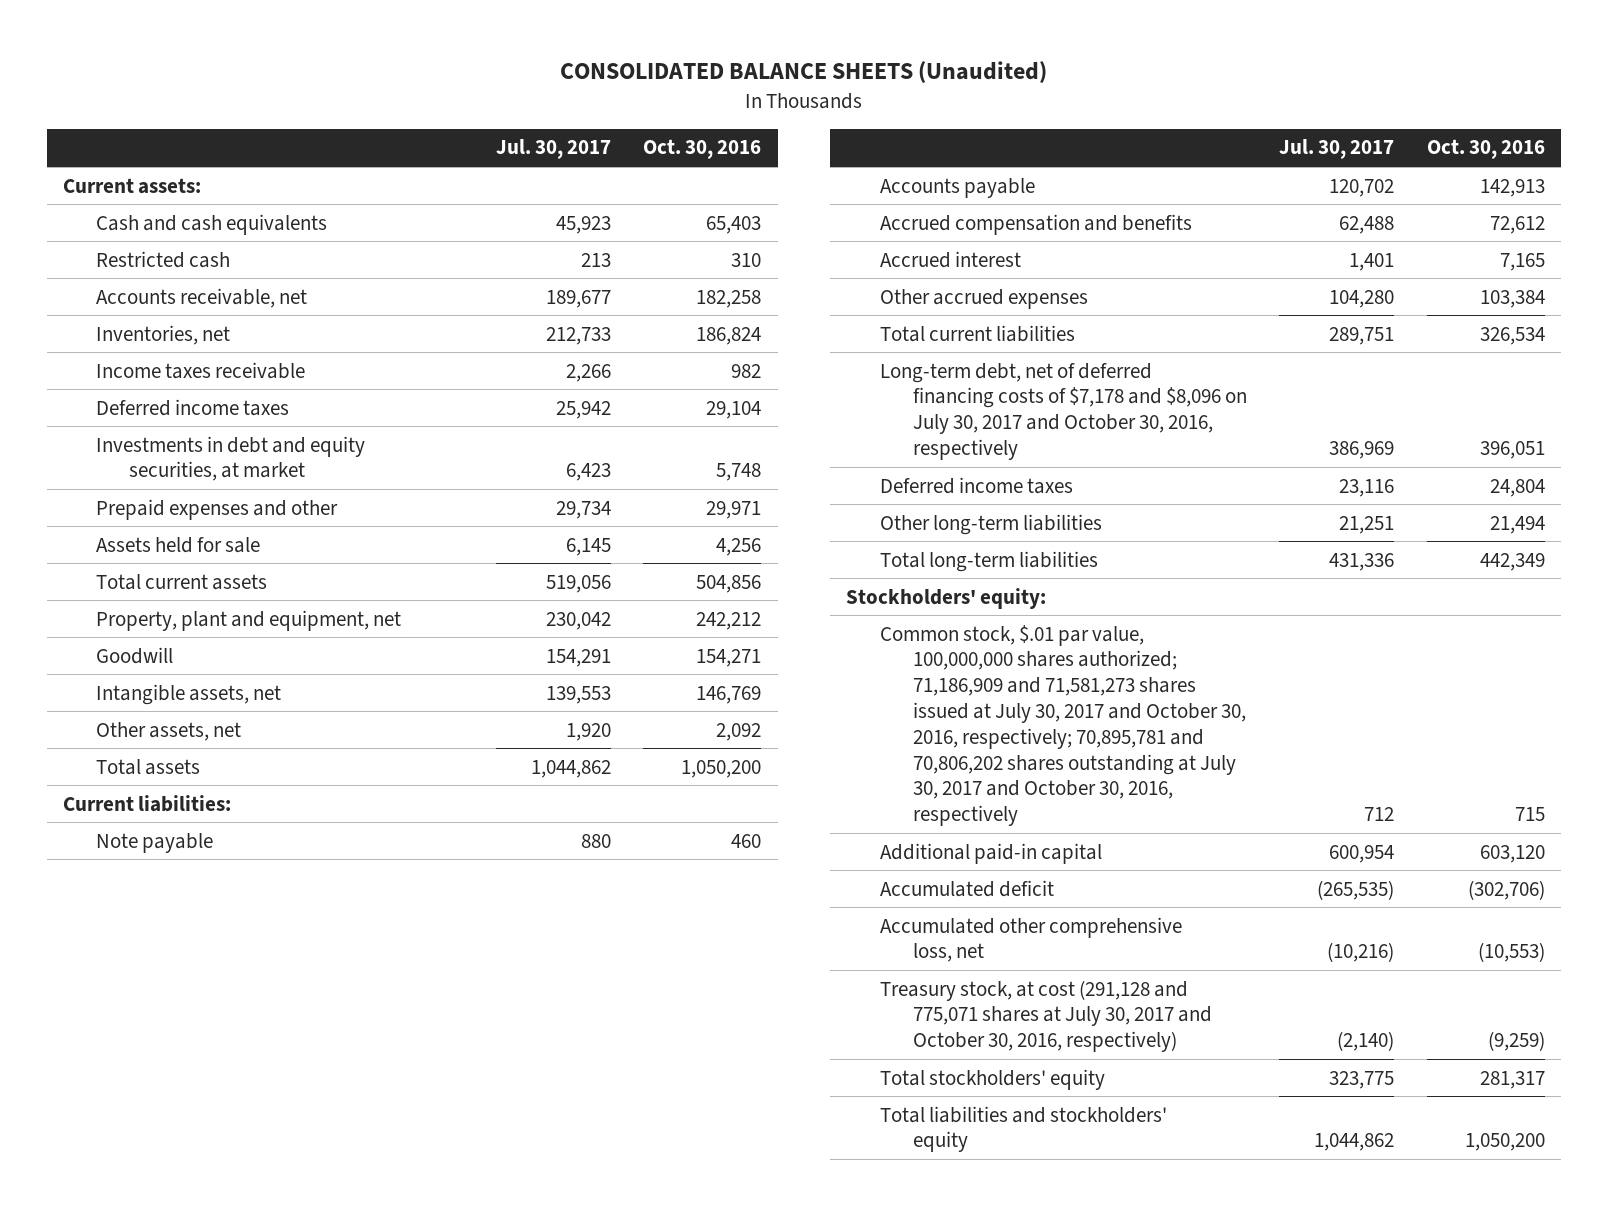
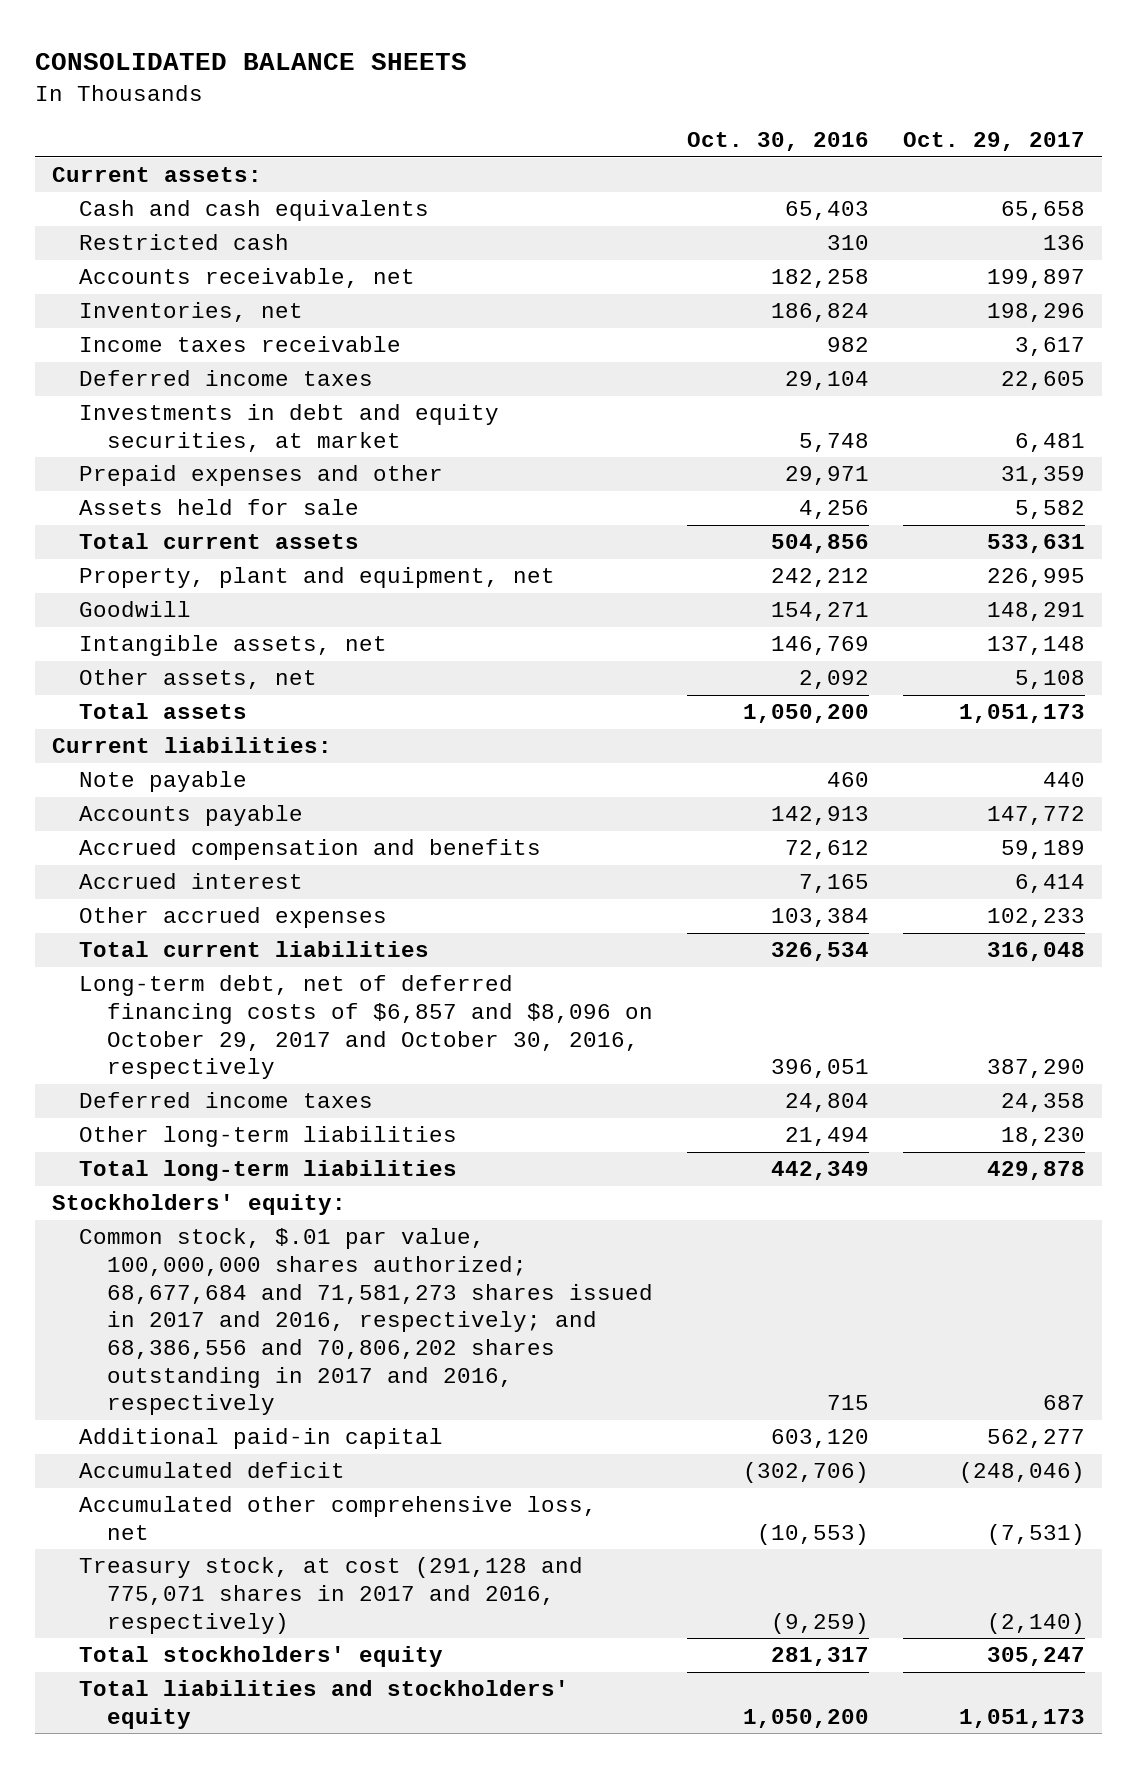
- CONSOLIDATED BALANCE SHEETS (Unaudited)
+ CONSOLIDATED BALANCE SHEETS
- | Jul. 30, 2017 | Oct. 30, 2016
+ | Oct. 30, 2016 | Oct. 29, 2017
- Long-term debt, net of deferred financing costs of $7,178 and $8,096 on July 30, 2017 and October 30, 2016, respectively | 386,969 | 396,051
+ Long-term debt, net of deferred financing costs of $6,857 and $8,096 on October 29, 2017 and October 30, 2016, respectively | 396,051 | 387,290
- Common stock, $.01 par value, 100,000,000 shares authorized; 71,186,909 and 71,581,273 shares issued at July 30, 2017 and October 30, 2016, respectively; 70,895,781 and 70,806,202 shares outstanding at July 30, 2017 and October 30, 2016, respectively | 712 | 715
+ Common stock, $.01 par value, 100,000,000 shares authorized; 68,677,684 and 71,581,273 shares issued in 2017 and 2016, respectively; and 68,386,556 and 70,806,202 shares outstanding in 2017 and 2016, respectively | 715 | 687
- Treasury stock, at cost (291,128 and 775,071 shares at July 30, 2017 and October 30, 2016, respectively) | (2,140) | (9,259)
+ Treasury stock, at cost (291,128 and 775,071 shares in 2017 and 2016, respectively) | (9,259) | (2,140)

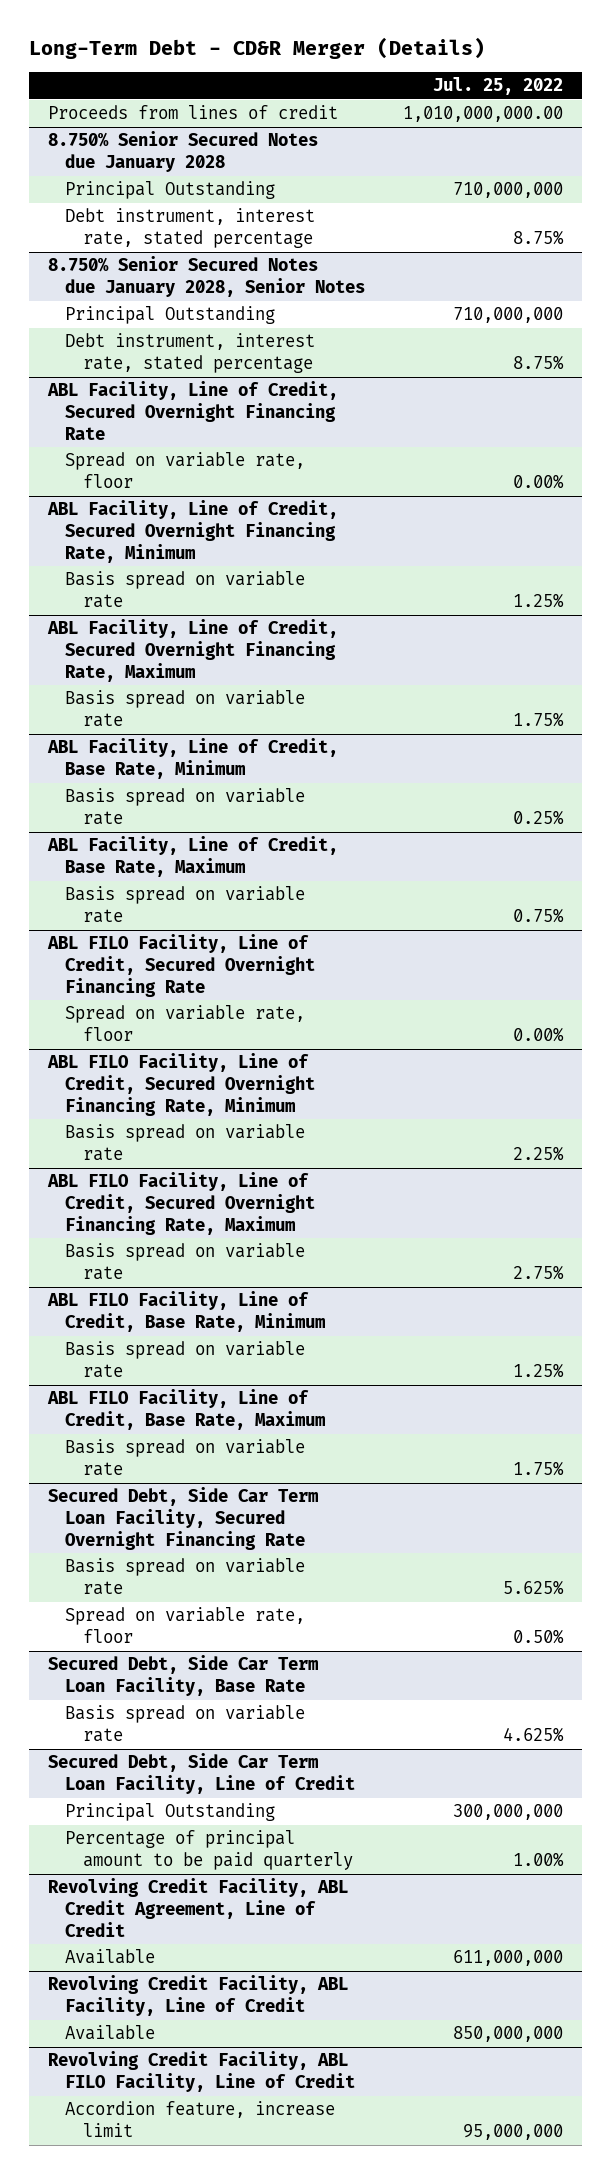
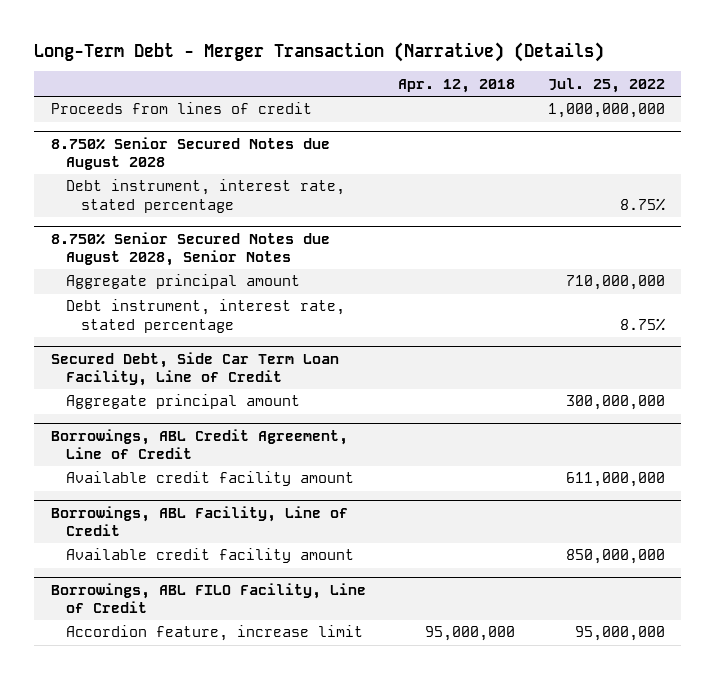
- Long-Term Debt - CD&R Merger (Details)
+ Long-Term Debt - Merger Transaction (Narrative) (Details)
- | Jul. 25, 2022
+ | Apr. 12, 2018 | Jul. 25, 2022
- Proceeds from lines of credit | 1,010,000,000.00
- 8.750% Senior Secured Notes due January 2028
- Principal Outstanding | 710,000,000
+ Proceeds from lines of credit | | 1,000,000,000
+ 8.750% Senior Secured Notes due August 2028
- 8.750% Senior Secured Notes due January 2028, Senior Notes
- Principal Outstanding | 710,000,000
+ 8.750% Senior Secured Notes due August 2028, Senior Notes
+ Aggregate principal amount | | 710,000,000
- ABL Facility, Line of Credit, Secured Overnight Financing Rate
- Spread on variable rate, floor | 0.00%
- ABL Facility, Line of Credit, Secured Overnight Financing Rate, Minimum
- Basis spread on variable rate | 1.25%
- ABL Facility, Line of Credit, Secured Overnight Financing Rate, Maximum
- Basis spread on variable rate | 1.75%
- ABL Facility, Line of Credit, Base Rate, Minimum
- Basis spread on variable rate | 0.25%
- ABL Facility, Line of Credit, Base Rate, Maximum
- Basis spread on variable rate | 0.75%
- ABL FILO Facility, Line of Credit, Secured Overnight Financing Rate
- Spread on variable rate, floor | 0.00%
- ABL FILO Facility, Line of Credit, Secured Overnight Financing Rate, Minimum
- Basis spread on variable rate | 2.25%
- ABL FILO Facility, Line of Credit, Secured Overnight Financing Rate, Maximum
- Basis spread on variable rate | 2.75%
- ABL FILO Facility, Line of Credit, Base Rate, Minimum
- Basis spread on variable rate | 1.25%
- ABL FILO Facility, Line of Credit, Base Rate, Maximum
- Basis spread on variable rate | 1.75%
- Secured Debt, Side Car Term Loan Facility, Secured Overnight Financing Rate
- Basis spread on variable rate | 5.625%
- Spread on variable rate, floor | 0.50%
- Secured Debt, Side Car Term Loan Facility, Base Rate
- Basis spread on variable rate | 4.625%
@ Secured Debt, Side Car Term Loan Facility, Line of Credit
- Principal Outstanding | 300,000,000
- Percentage of principal amount to be paid quarterly | 1.00%
- Revolving Credit Facility, ABL Credit Agreement, Line of Credit
- Available | 611,000,000
- Revolving Credit Facility, ABL Facility, Line of Credit
- Available | 850,000,000
- Revolving Credit Facility, ABL FILO Facility, Line of Credit
@ Secured Debt, Side Car Term Loan Facility, Line of Credit
+ Aggregate principal amount | | 300,000,000
+ Borrowings, ABL Credit Agreement, Line of Credit
+ Available credit facility amount | | 611,000,000
+ Borrowings, ABL Facility, Line of Credit
+ Available credit facility amount | | 850,000,000
+ Borrowings, ABL FILO Facility, Line of Credit

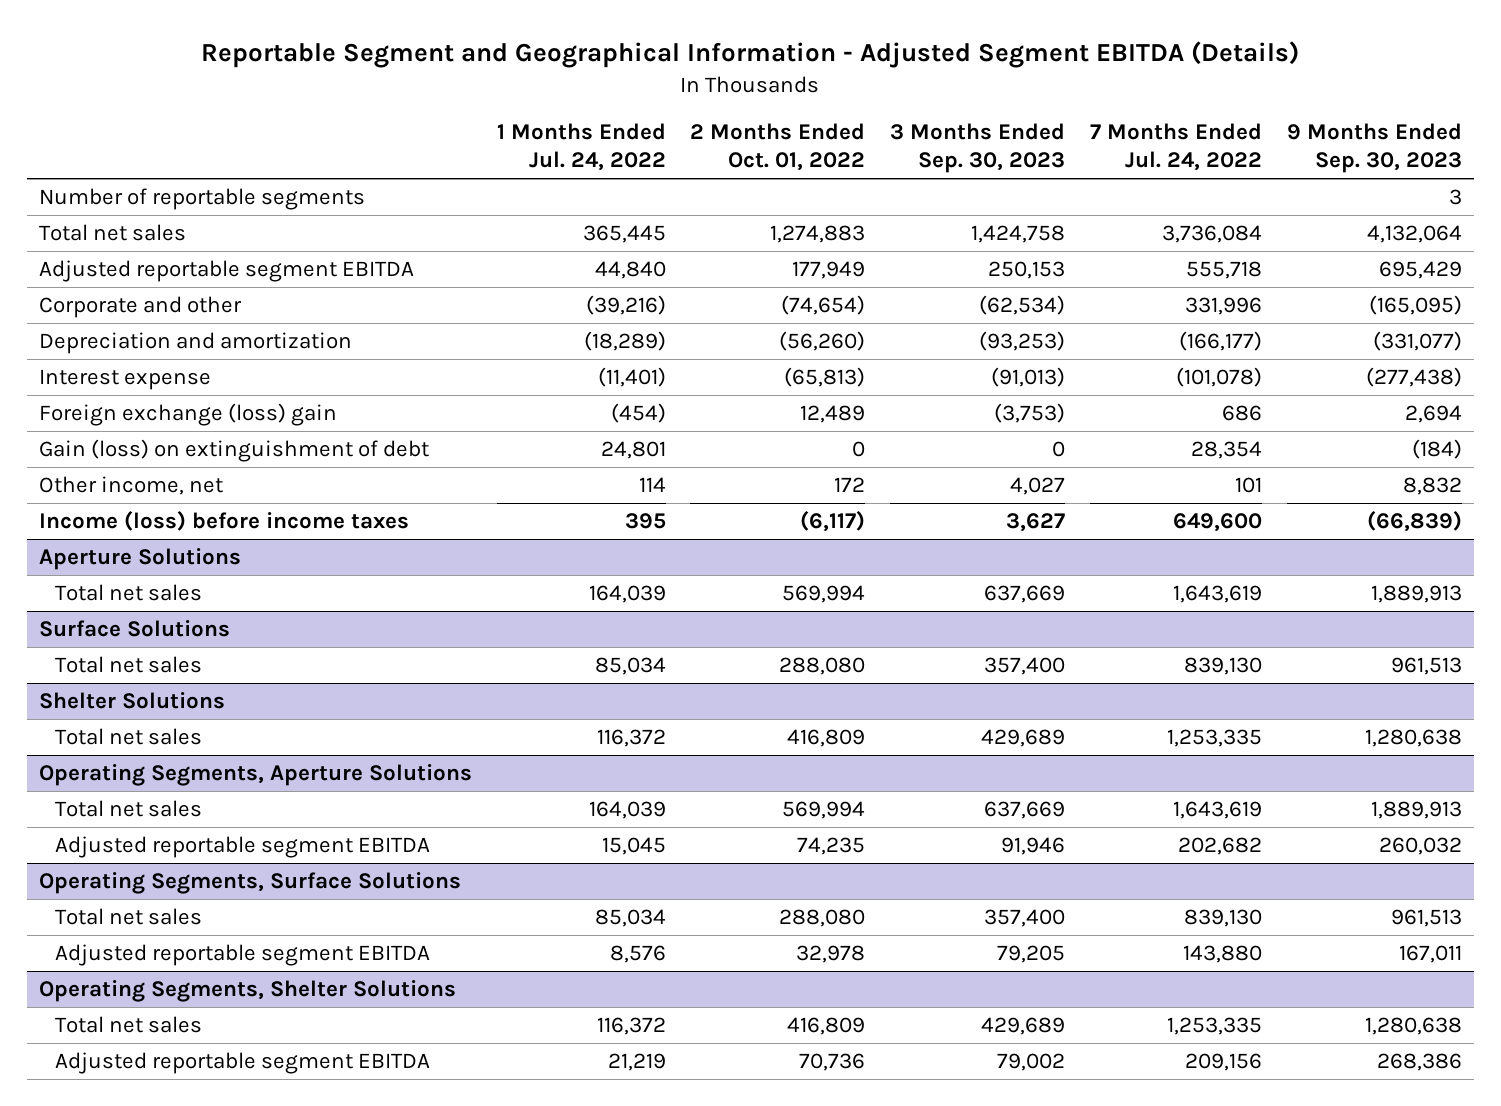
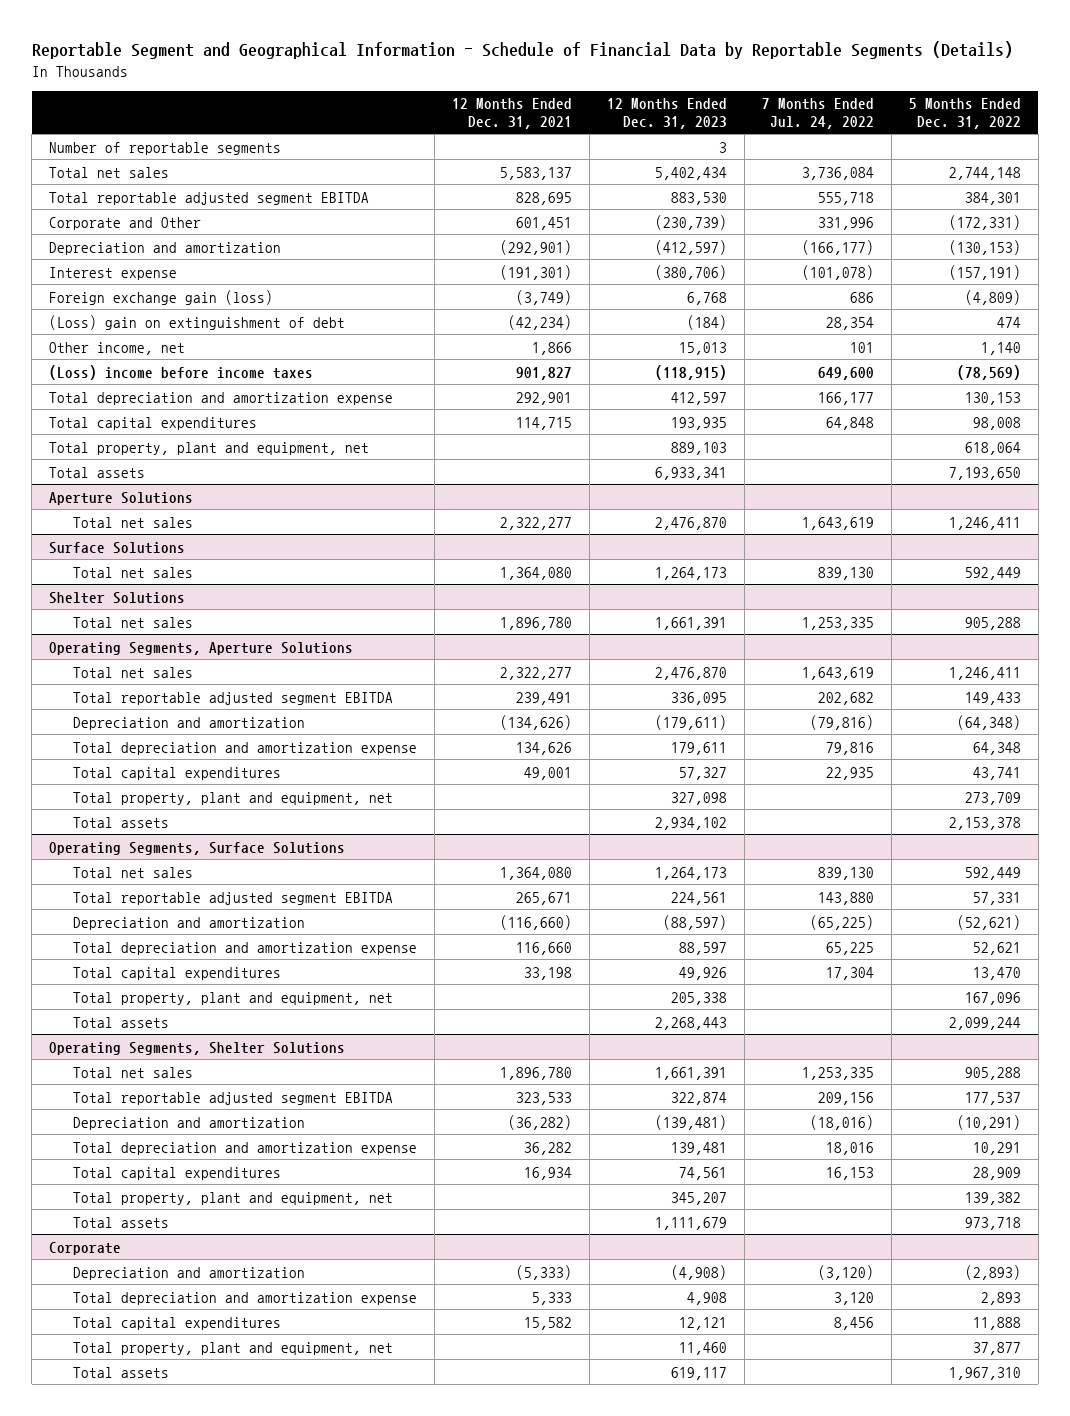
- Reportable Segment and Geographical Information - Adjusted Segment EBITDA (Details)
+ Reportable Segment and Geographical Information - Schedule of Financial Data by Reportable Segments (Details)
- | 1 Months Ended Jul. 24, 2022 | 2 Months Ended Oct. 01, 2022 | 3 Months Ended Sep. 30, 2023 | 7 Months Ended Jul. 24, 2022 | 9 Months Ended Sep. 30, 2023
+ | 12 Months Ended Dec. 31, 2021 | 12 Months Ended Dec. 31, 2023 | 7 Months Ended Jul. 24, 2022 | 5 Months Ended Dec. 31, 2022
- Adjusted reportable segment EBITDA | 44,840 | 177,949 | 250,153 | 555,718 | 695,429
- Corporate and other | (39,216) | (74,654) | (62,534) | 331,996 | (165,095)
+ Total reportable adjusted segment EBITDA | 828,695 | 883,530 | 555,718 | 384,301
+ Corporate and Other | 601,451 | (230,739) | 331,996 | (172,331)
- Foreign exchange (loss) gain | (454) | 12,489 | (3,753) | 686 | 2,694
- Gain (loss) on extinguishment of debt | 24,801 | 0 | 0 | 28,354 | (184)
+ Foreign exchange gain (loss) | (3,749) | 6,768 | 686 | (4,809)
+ (Loss) gain on extinguishment of debt | (42,234) | (184) | 28,354 | 474
- Income (loss) before income taxes | 395 | (6,117) | 3,627 | 649,600 | (66,839)
+ (Loss) income before income taxes | 901,827 | (118,915) | 649,600 | (78,569)
+ Total depreciation and amortization expense | 292,901 | 412,597 | 166,177 | 130,153
+ Total capital expenditures | 114,715 | 193,935 | 64,848 | 98,008
+ Total property, plant and equipment, net | | 889,103 | | 618,064
+ Total assets | | 6,933,341 | | 7,193,650
@ Operating Segments, Aperture Solutions
- Adjusted reportable segment EBITDA | 15,045 | 74,235 | 91,946 | 202,682 | 260,032
+ Total reportable adjusted segment EBITDA | 239,491 | 336,095 | 202,682 | 149,433
+ Depreciation and amortization | (134,626) | (179,611) | (79,816) | (64,348)
+ Total depreciation and amortization expense | 134,626 | 179,611 | 79,816 | 64,348
+ Total capital expenditures | 49,001 | 57,327 | 22,935 | 43,741
+ Total property, plant and equipment, net | | 327,098 | | 273,709
+ Total assets | | 2,934,102 | | 2,153,378
@ Operating Segments, Surface Solutions
- Adjusted reportable segment EBITDA | 8,576 | 32,978 | 79,205 | 143,880 | 167,011
+ Total reportable adjusted segment EBITDA | 265,671 | 224,561 | 143,880 | 57,331
+ Depreciation and amortization | (116,660) | (88,597) | (65,225) | (52,621)
+ Total depreciation and amortization expense | 116,660 | 88,597 | 65,225 | 52,621
+ Total capital expenditures | 33,198 | 49,926 | 17,304 | 13,470
+ Total property, plant and equipment, net | | 205,338 | | 167,096
+ Total assets | | 2,268,443 | | 2,099,244
@ Operating Segments, Shelter Solutions
- Adjusted reportable segment EBITDA | 21,219 | 70,736 | 79,002 | 209,156 | 268,386
+ Total reportable adjusted segment EBITDA | 323,533 | 322,874 | 209,156 | 177,537
+ Depreciation and amortization | (36,282) | (139,481) | (18,016) | (10,291)
+ Total depreciation and amortization expense | 36,282 | 139,481 | 18,016 | 10,291
+ Total capital expenditures | 16,934 | 74,561 | 16,153 | 28,909
+ Total property, plant and equipment, net | | 345,207 | | 139,382
+ Total assets | | 1,111,679 | | 973,718
+ Corporate
+ Depreciation and amortization | (5,333) | (4,908) | (3,120) | (2,893)
+ Total depreciation and amortization expense | 5,333 | 4,908 | 3,120 | 2,893
+ Total capital expenditures | 15,582 | 12,121 | 8,456 | 11,888
+ Total property, plant and equipment, net | | 11,460 | | 37,877
+ Total assets | | 619,117 | | 1,967,310

